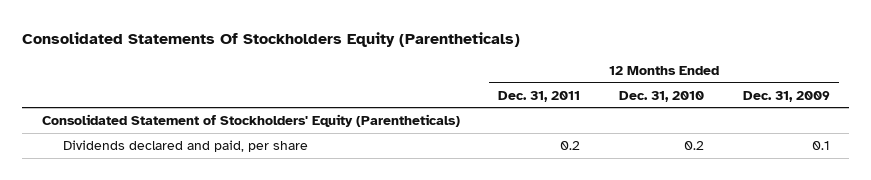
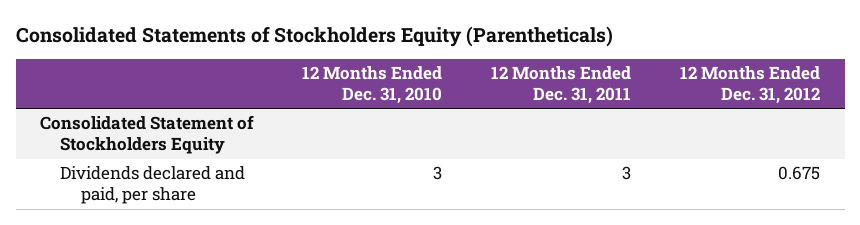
- Consolidated Statements Of Stockholders Equity (Parentheticals)
+ Consolidated Statements of Stockholders Equity (Parentheticals)
- | 12 Months Ended Dec. 31, 2011 | 12 Months Ended Dec. 31, 2010 | 12 Months Ended Dec. 31, 2009
+ | 12 Months Ended Dec. 31, 2010 | 12 Months Ended Dec. 31, 2011 | 12 Months Ended Dec. 31, 2012
- Consolidated Statement of Stockholders' Equity (Parentheticals)
- Dividends declared and paid, per share | 0.2 | 0.2 | 0.1
+ Consolidated Statement of Stockholders Equity
+ Dividends declared and paid, per share | 3 | 3 | 0.675

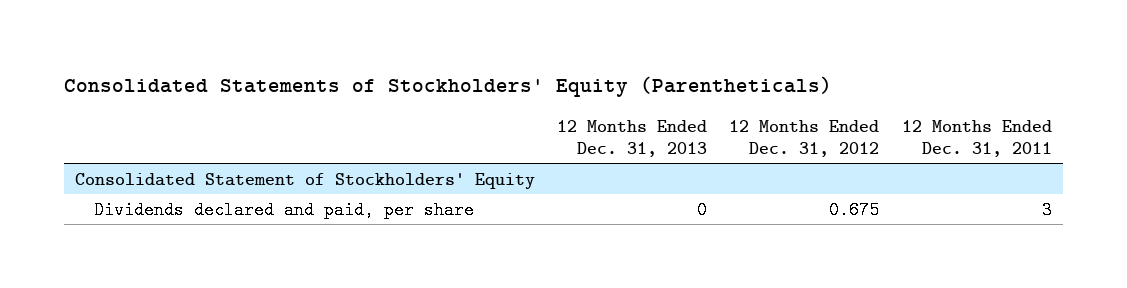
- Consolidated Statements of Stockholders Equity (Parentheticals)
+ Consolidated Statements of Stockholders' Equity (Parentheticals)
- | 12 Months Ended Dec. 31, 2010 | 12 Months Ended Dec. 31, 2011 | 12 Months Ended Dec. 31, 2012
+ | 12 Months Ended Dec. 31, 2013 | 12 Months Ended Dec. 31, 2012 | 12 Months Ended Dec. 31, 2011
- Consolidated Statement of Stockholders Equity
+ Consolidated Statement of Stockholders' Equity

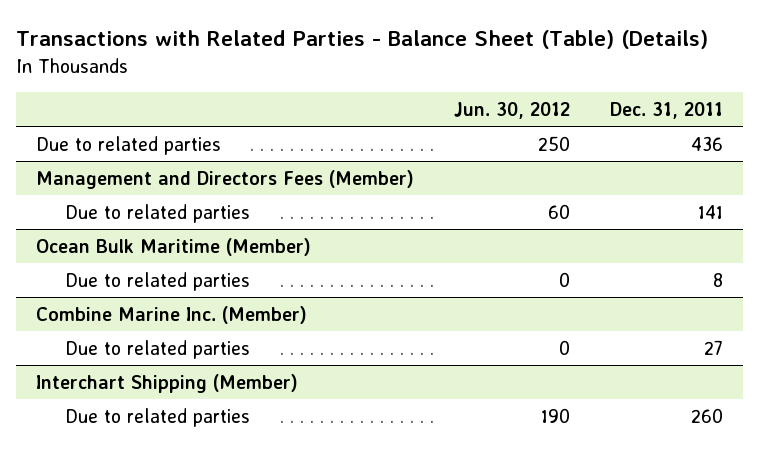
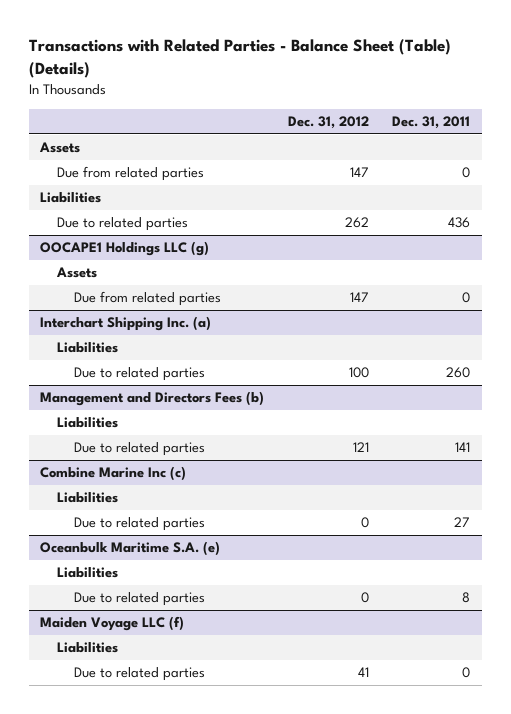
- | Jun. 30, 2012 | Dec. 31, 2011
+ | Dec. 31, 2012 | Dec. 31, 2011
+ Assets
+ Due from related parties | 147 | 0
+ Liabilities
- Management and Directors Fees (Member)
+ OOCAPE1 Holdings LLC (g)
+ Assets
+ Due from related parties | 147 | 0
+ Interchart Shipping Inc. (a)
+ Liabilities
+ Due to related parties | 100 | 260
+ Management and Directors Fees (b)
+ Liabilities
- Ocean Bulk Maritime (Member)
- Due to related parties | 0 | 8
- Combine Marine Inc. (Member)
+ Combine Marine Inc (c)
+ Liabilities
- Interchart Shipping (Member)
- Due to related parties | 190 | 260
+ Oceanbulk Maritime S.A. (e)
+ Liabilities
+ Due to related parties | 0 | 8
+ Maiden Voyage LLC (f)
+ Liabilities
+ Due to related parties | 41 | 0

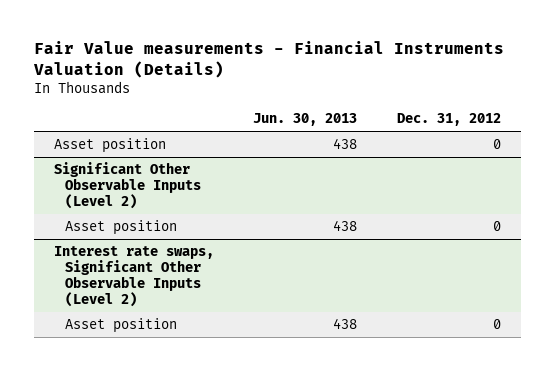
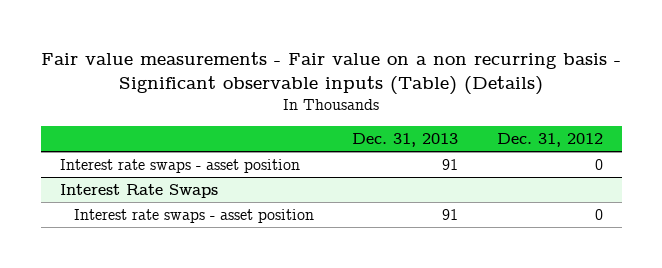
- Fair Value measurements - Financial Instruments Valuation (Details)
+ Fair value measurements - Fair value on a non recurring basis - Significant observable inputs (Table) (Details)
- | Jun. 30, 2013 | Dec. 31, 2012
+ | Dec. 31, 2013 | Dec. 31, 2012
- Asset position | 438 | 0
- Significant Other Observable Inputs (Level 2)
- Asset position | 438 | 0
- Interest rate swaps, Significant Other Observable Inputs (Level 2)
- Asset position | 438 | 0
+ Interest rate swaps - asset position | 91 | 0
+ Interest Rate Swaps
+ Interest rate swaps - asset position | 91 | 0

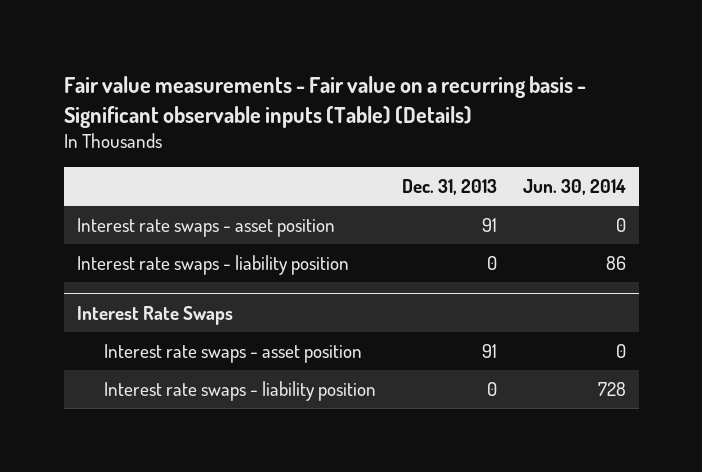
- Fair value measurements - Fair value on a non recurring basis - Significant observable inputs (Table) (Details)
+ Fair value measurements - Fair value on a recurring basis - Significant observable inputs (Table) (Details)
- | Dec. 31, 2013 | Dec. 31, 2012
+ | Dec. 31, 2013 | Jun. 30, 2014
+ Interest rate swaps - liability position | 0 | 86
@ Interest Rate Swaps
+ Interest rate swaps - liability position | 0 | 728

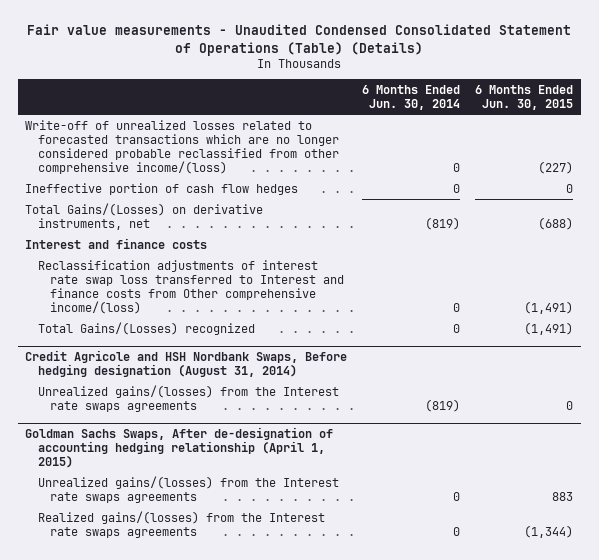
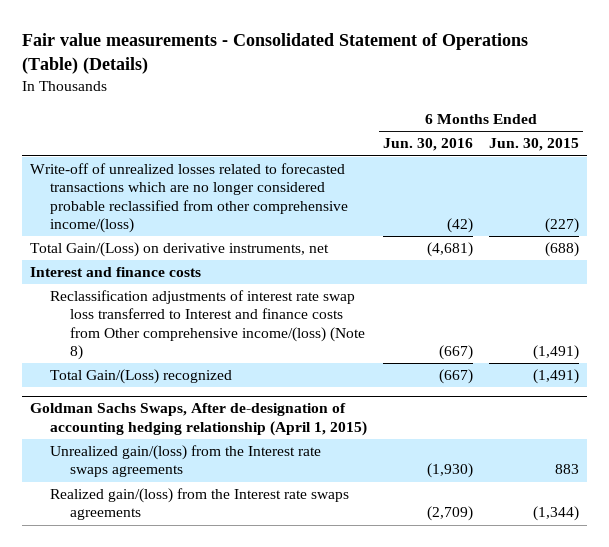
- Fair value measurements - Unaudited Condensed Consolidated Statement of Operations (Table) (Details)
+ Fair value measurements - Consolidated Statement of Operations (Table) (Details)
- | 6 Months Ended Jun. 30, 2014 | 6 Months Ended Jun. 30, 2015
+ | 6 Months Ended Jun. 30, 2016 | 6 Months Ended Jun. 30, 2015
- Ineffective portion of cash flow hedges | 0 | 0
- Total Gains/(Losses) on derivative instruments, net | (819) | (688)
+ Total Gain/(Loss) on derivative instruments, net | (4,681) | (688)
- Reclassification adjustments of interest rate swap loss transferred to Interest and finance costs from Other comprehensive income/(loss) | 0 | (1,491)
- Total Gains/(Losses) recognized | 0 | (1,491)
- Credit Agricole and HSH Nordbank Swaps, Before hedging designation (August 31, 2014)
- Unrealized gains/(losses) from the Interest rate swaps agreements | (819) | 0
+ Reclassification adjustments of interest rate swap loss transferred to Interest and finance costs from Other comprehensive income/(loss) (Note 8) | (667) | (1,491)
+ Total Gain/(Loss) recognized | (667) | (1,491)
@ Goldman Sachs Swaps, After de-designation of accounting hedging relationship (April 1, 2015)
- Unrealized gains/(losses) from the Interest rate swaps agreements | 0 | 883
- Realized gains/(losses) from the Interest rate swaps agreements | 0 | (1,344)
+ Unrealized gain/(loss) from the Interest rate swaps agreements | (1,930) | 883
+ Realized gain/(loss) from the Interest rate swaps agreements | (2,709) | (1,344)

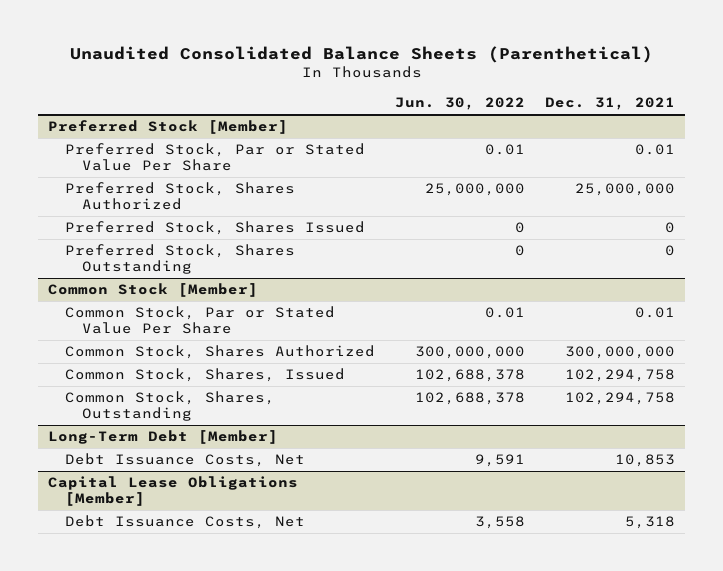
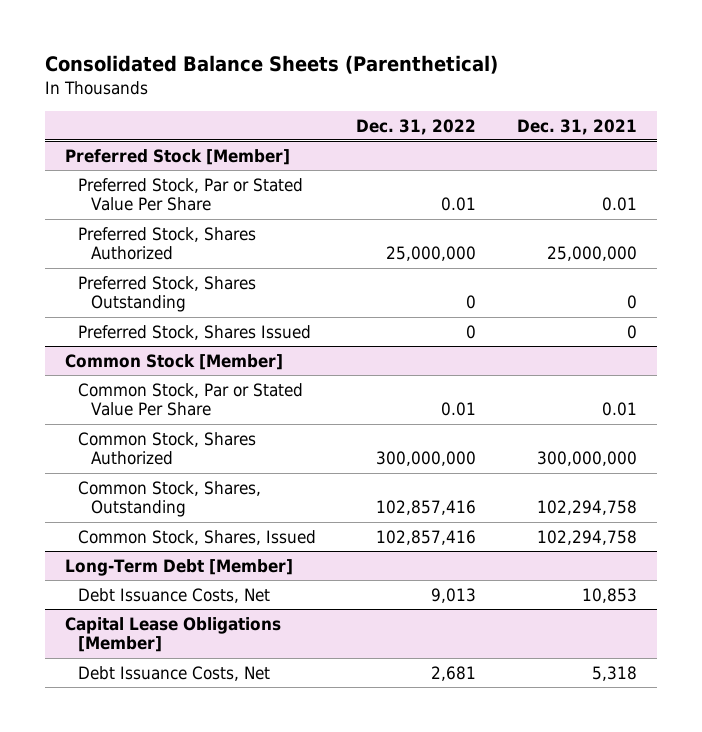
- Unaudited Consolidated Balance Sheets (Parenthetical)
+ Consolidated Balance Sheets (Parenthetical)
- | Jun. 30, 2022 | Dec. 31, 2021
+ | Dec. 31, 2022 | Dec. 31, 2021
@ Preferred Stock [Member]
moved down: Preferred Stock, Shares Issued | 0 | 0
@ Common Stock [Member]
moved down: Common Stock, Shares, Issued | 102,857,416 | 102,294,758

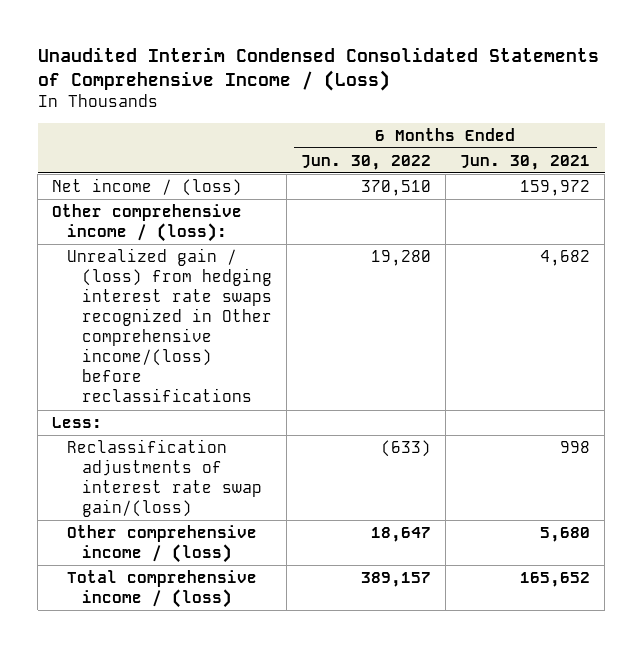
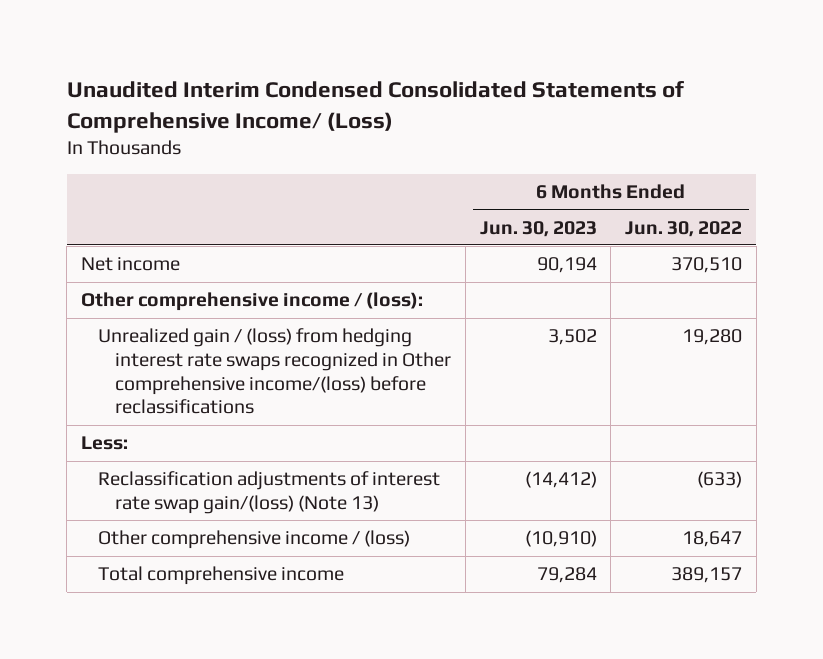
- Unaudited Interim Condensed Consolidated Statements of Comprehensive Income / (Loss)
+ Unaudited Interim Condensed Consolidated Statements of Comprehensive Income/ (Loss)
- | 6 Months Ended Jun. 30, 2022 | 6 Months Ended Jun. 30, 2021
+ | 6 Months Ended Jun. 30, 2023 | 6 Months Ended Jun. 30, 2022
- Net income / (loss) | 370,510 | 159,972
+ Net income | 90,194 | 370,510
- Reclassification adjustments of interest rate swap gain/(loss) | (633) | 998
+ Reclassification adjustments of interest rate swap gain/(loss) (Note 13) | (14,412) | (633)
- Total comprehensive income / (loss) | 389,157 | 165,652
+ Total comprehensive income | 79,284 | 389,157

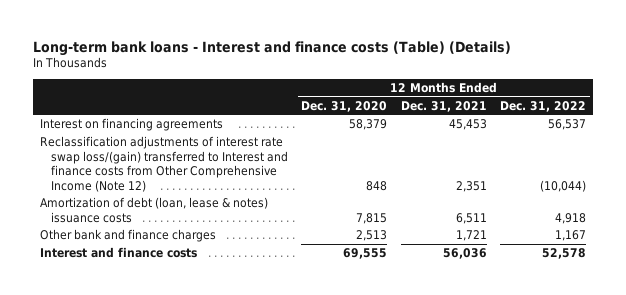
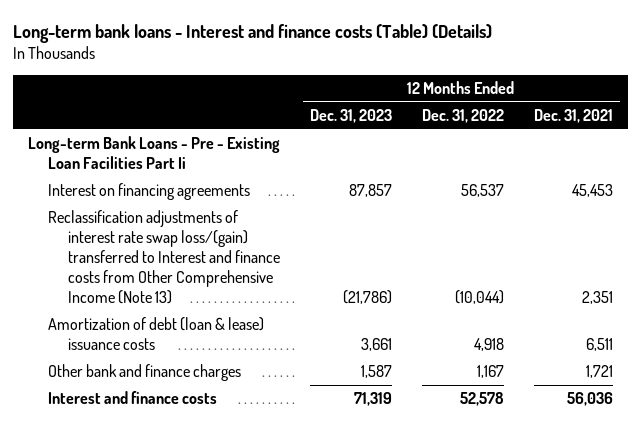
- | 12 Months Ended Dec. 31, 2020 | 12 Months Ended Dec. 31, 2021 | 12 Months Ended Dec. 31, 2022
+ | 12 Months Ended Dec. 31, 2023 | 12 Months Ended Dec. 31, 2022 | 12 Months Ended Dec. 31, 2021
+ Long-term Bank Loans - Pre - Existing Loan Facilities Part Ii
- Reclassification adjustments of interest rate swap loss/(gain) transferred to Interest and finance costs from Other Comprehensive Income (Note 12) | 848 | 2,351 | (10,044)
- Amortization of debt (loan, lease & notes) issuance costs | 7,815 | 6,511 | 4,918
+ Reclassification adjustments of interest rate swap loss/(gain) transferred to Interest and finance costs from Other Comprehensive Income (Note 13) | (21,786) | (10,044) | 2,351
+ Amortization of debt (loan & lease) issuance costs | 3,661 | 4,918 | 6,511

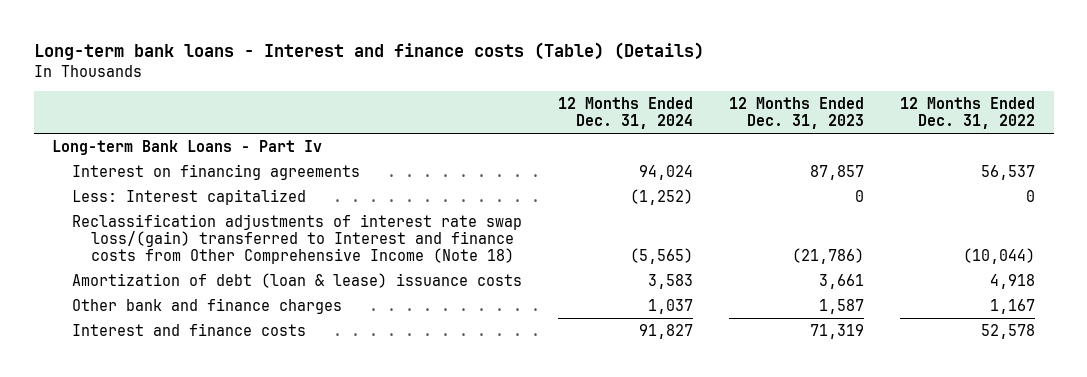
- | 12 Months Ended Dec. 31, 2023 | 12 Months Ended Dec. 31, 2022 | 12 Months Ended Dec. 31, 2021
+ | 12 Months Ended Dec. 31, 2024 | 12 Months Ended Dec. 31, 2023 | 12 Months Ended Dec. 31, 2022
- Long-term Bank Loans - Pre - Existing Loan Facilities Part Ii
+ Long-term Bank Loans - Part Iv
- Reclassification adjustments of interest rate swap loss/(gain) transferred to Interest and finance costs from Other Comprehensive Income (Note 13) | (21,786) | (10,044) | 2,351
+ Less: Interest capitalized | (1,252) | 0 | 0
+ Reclassification adjustments of interest rate swap loss/(gain) transferred to Interest and finance costs from Other Comprehensive Income (Note 18) | (5,565) | (21,786) | (10,044)

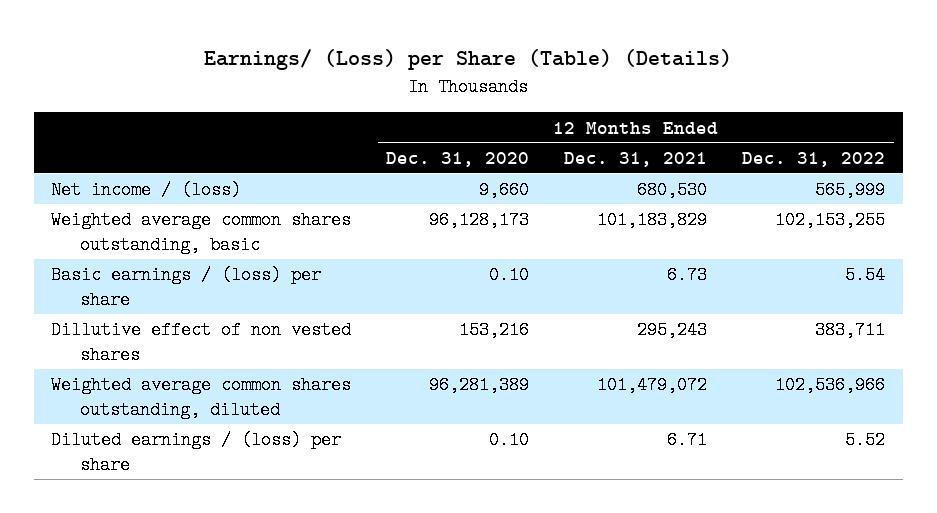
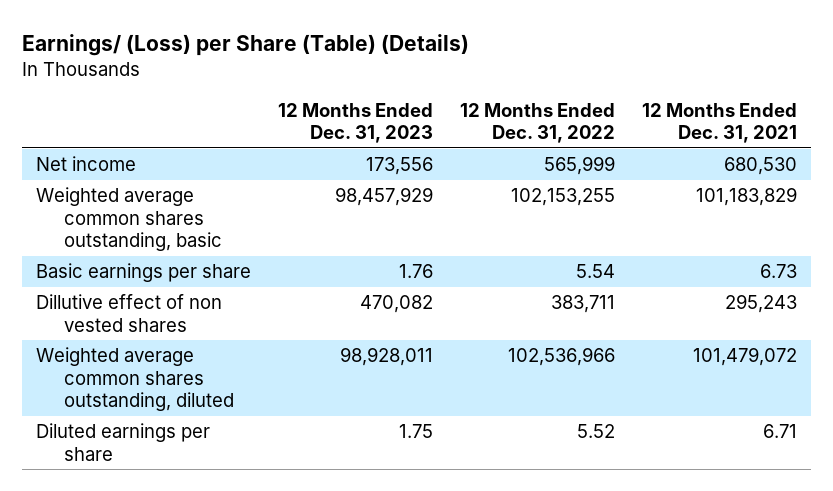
- | 12 Months Ended Dec. 31, 2020 | 12 Months Ended Dec. 31, 2021 | 12 Months Ended Dec. 31, 2022
+ | 12 Months Ended Dec. 31, 2023 | 12 Months Ended Dec. 31, 2022 | 12 Months Ended Dec. 31, 2021
- Net income / (loss) | 9,660 | 680,530 | 565,999
+ Net income | 173,556 | 565,999 | 680,530
- Basic earnings / (loss) per share | 0.10 | 6.73 | 5.54
+ Basic earnings per share | 1.76 | 5.54 | 6.73
- Diluted earnings / (loss) per share | 0.10 | 6.71 | 5.52
+ Diluted earnings per share | 1.75 | 5.52 | 6.71

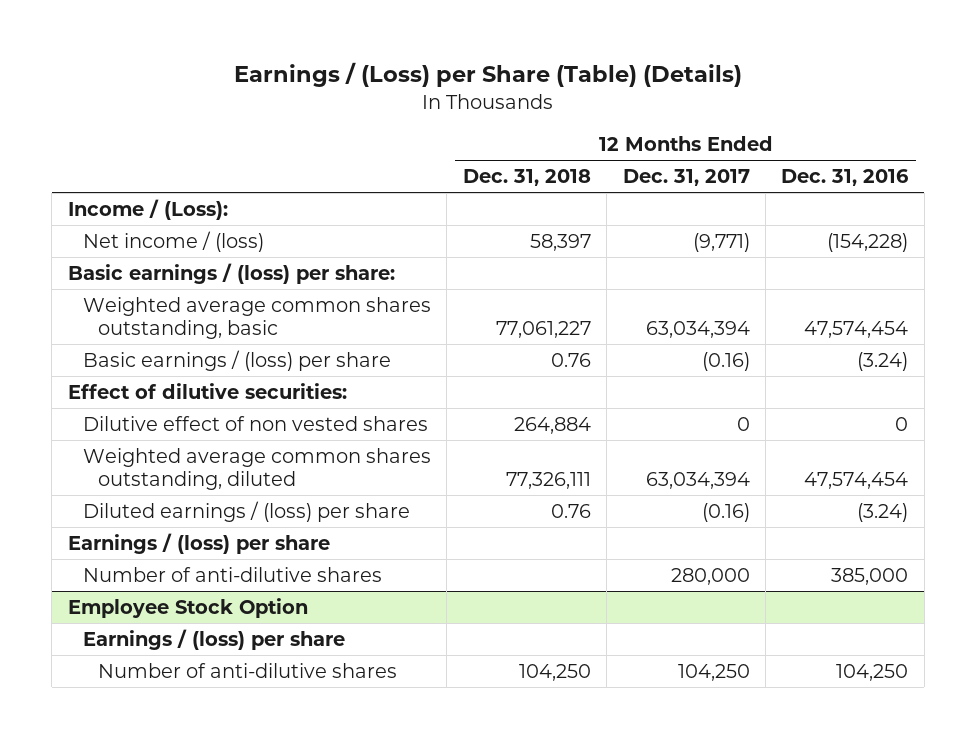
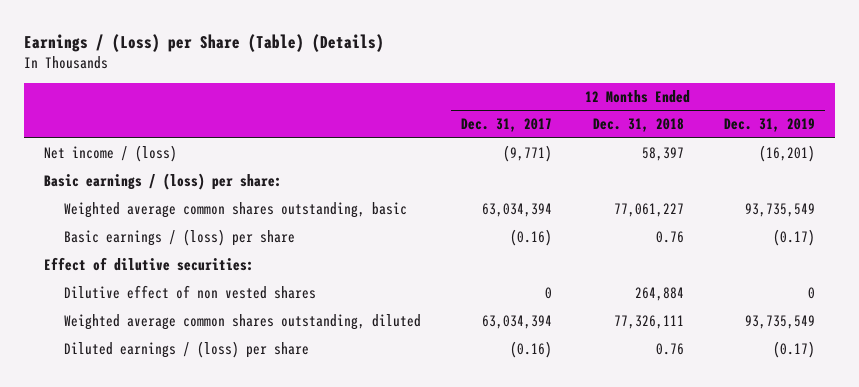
- | 12 Months Ended Dec. 31, 2018 | 12 Months Ended Dec. 31, 2017 | 12 Months Ended Dec. 31, 2016
+ | 12 Months Ended Dec. 31, 2017 | 12 Months Ended Dec. 31, 2018 | 12 Months Ended Dec. 31, 2019
- Income / (Loss):
- Earnings / (loss) per share
- Number of anti-dilutive shares | | 280,000 | 385,000
- Employee Stock Option
- Earnings / (loss) per share
- Number of anti-dilutive shares | 104,250 | 104,250 | 104,250

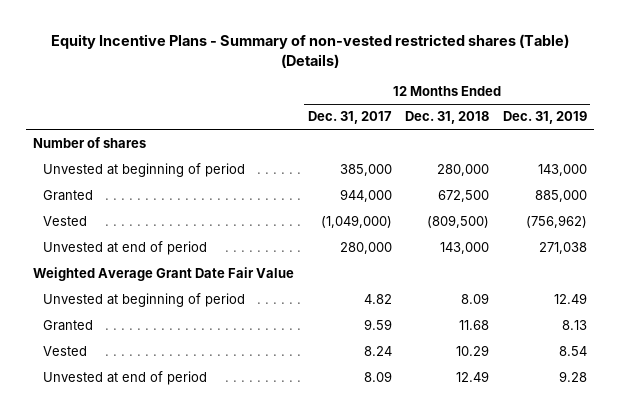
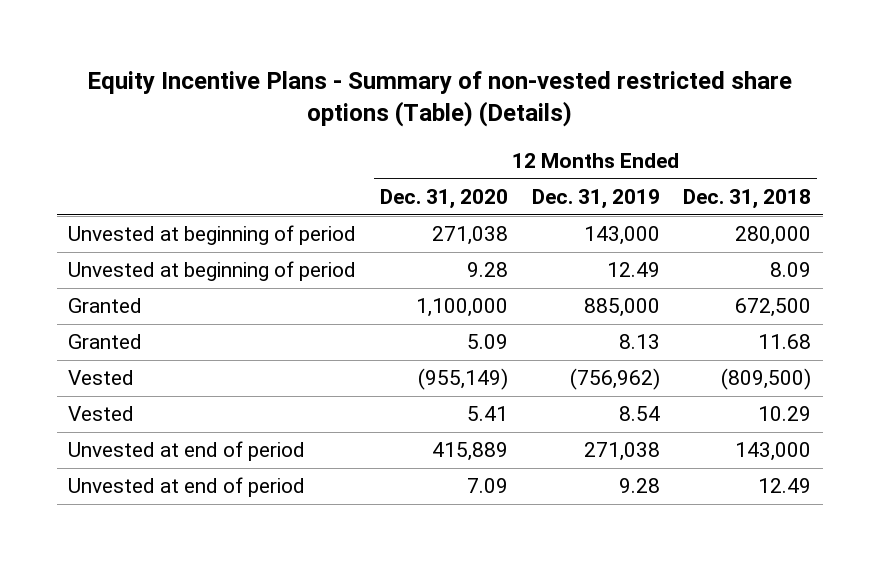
- Equity Incentive Plans - Summary of non-vested restricted shares (Table) (Details)
+ Equity Incentive Plans - Summary of non-vested restricted share options (Table) (Details)
- | 12 Months Ended Dec. 31, 2017 | 12 Months Ended Dec. 31, 2018 | 12 Months Ended Dec. 31, 2019
+ | 12 Months Ended Dec. 31, 2020 | 12 Months Ended Dec. 31, 2019 | 12 Months Ended Dec. 31, 2018
- Number of shares
- Weighted Average Grant Date Fair Value
moved down: Granted | 1,100,000 | 885,000 | 672,500
moved down: Vested | (955,149) | (756,962) | (809,500)
moved down: Unvested at end of period | 415,889 | 271,038 | 143,000

